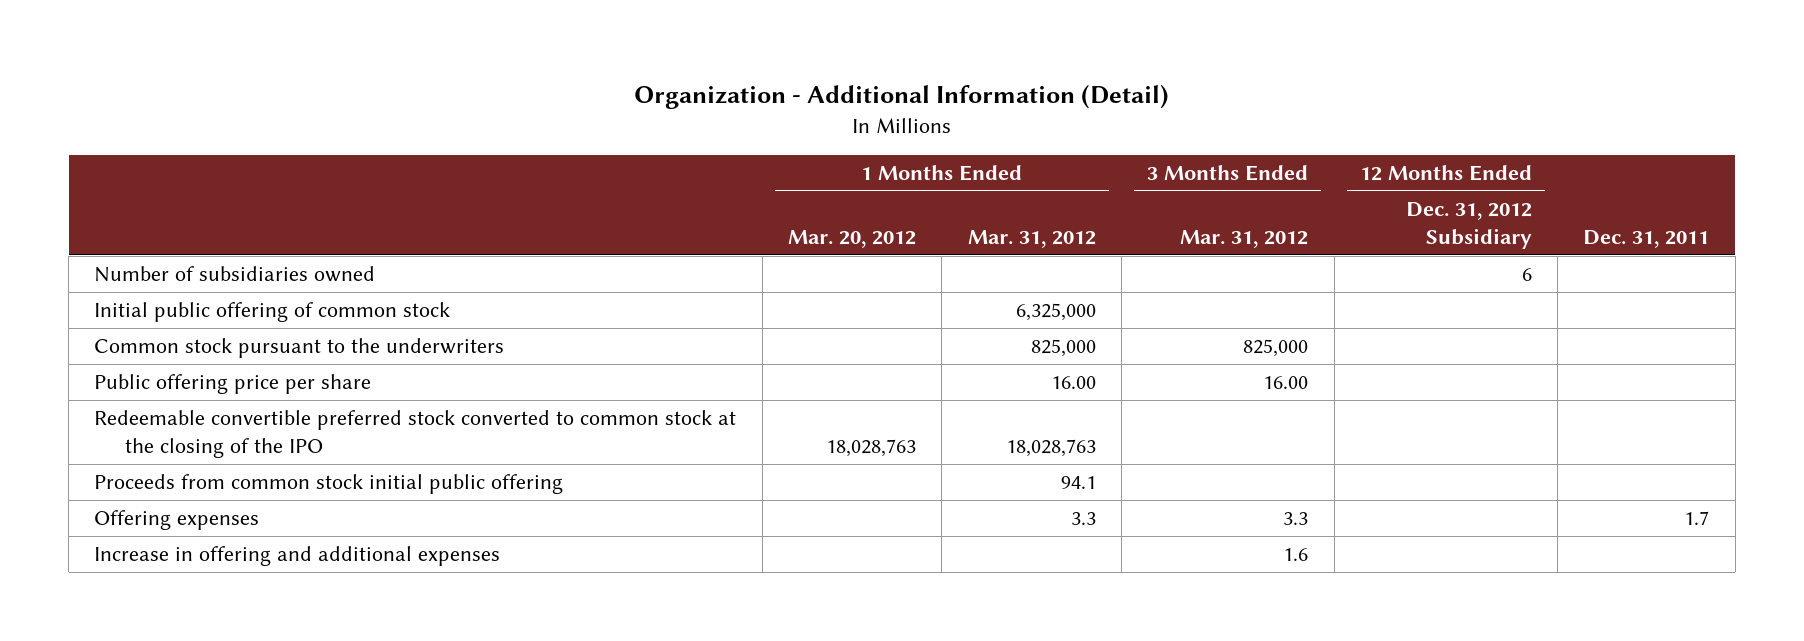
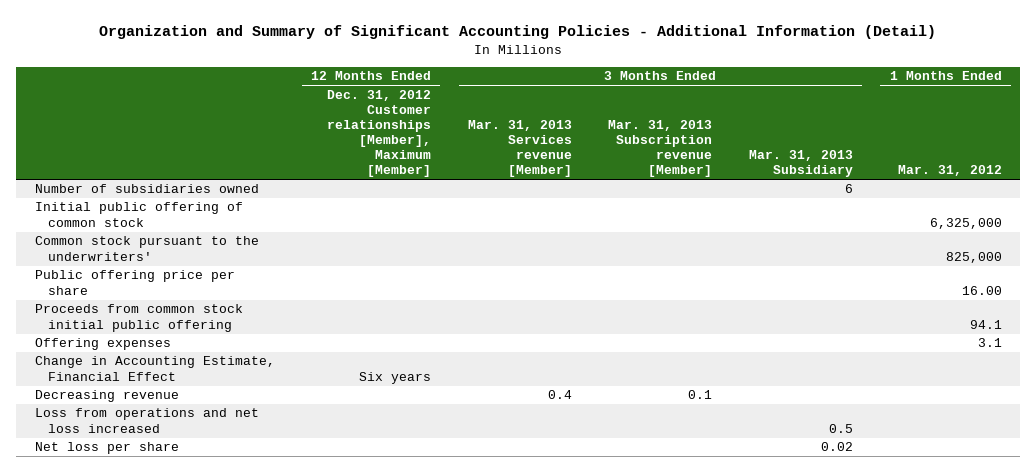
- Organization - Additional Information (Detail)
+ Organization and Summary of Significant Accounting Policies - Additional Information (Detail)
- | 1 Months Ended Mar. 20, 2012 | 1 Months Ended Mar. 31, 2012 | 3 Months Ended Mar. 31, 2012 | 12 Months Ended Dec. 31, 2012 Subsidiary | Dec. 31, 2011
+ | 12 Months Ended Dec. 31, 2012 Customer relationships [Member], Maximum [Member] | 3 Months Ended Mar. 31, 2013 Services revenue [Member] | 3 Months Ended Mar. 31, 2013 Subscription revenue [Member] | 3 Months Ended Mar. 31, 2013 Subsidiary | 1 Months Ended Mar. 31, 2012
- Common stock pursuant to the underwriters | | 825,000 | 825,000 | |
+ Common stock pursuant to the underwriters' | | | | | 825,000
- Redeemable convertible preferred stock converted to common stock at the closing of the IPO | 18,028,763 | 18,028,763 | | |
- Offering expenses | | 3.3 | 3.3 | | 1.7
- Increase in offering and additional expenses | | | 1.6 | |
+ Offering expenses | | | | | 3.1
+ Change in Accounting Estimate, Financial Effect | Six years | | | |
+ Decreasing revenue | | 0.4 | 0.1 | |
+ Loss from operations and net loss increased | | | | 0.5 |
+ Net loss per share | | | | 0.02 |

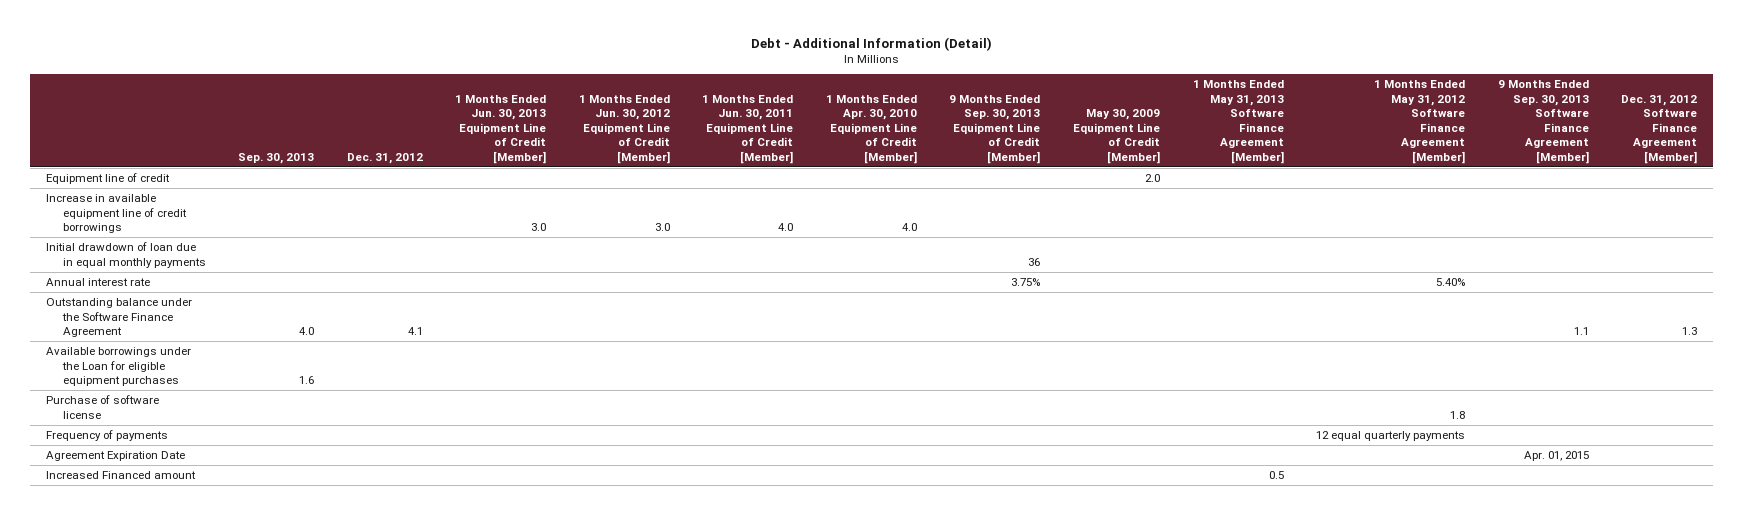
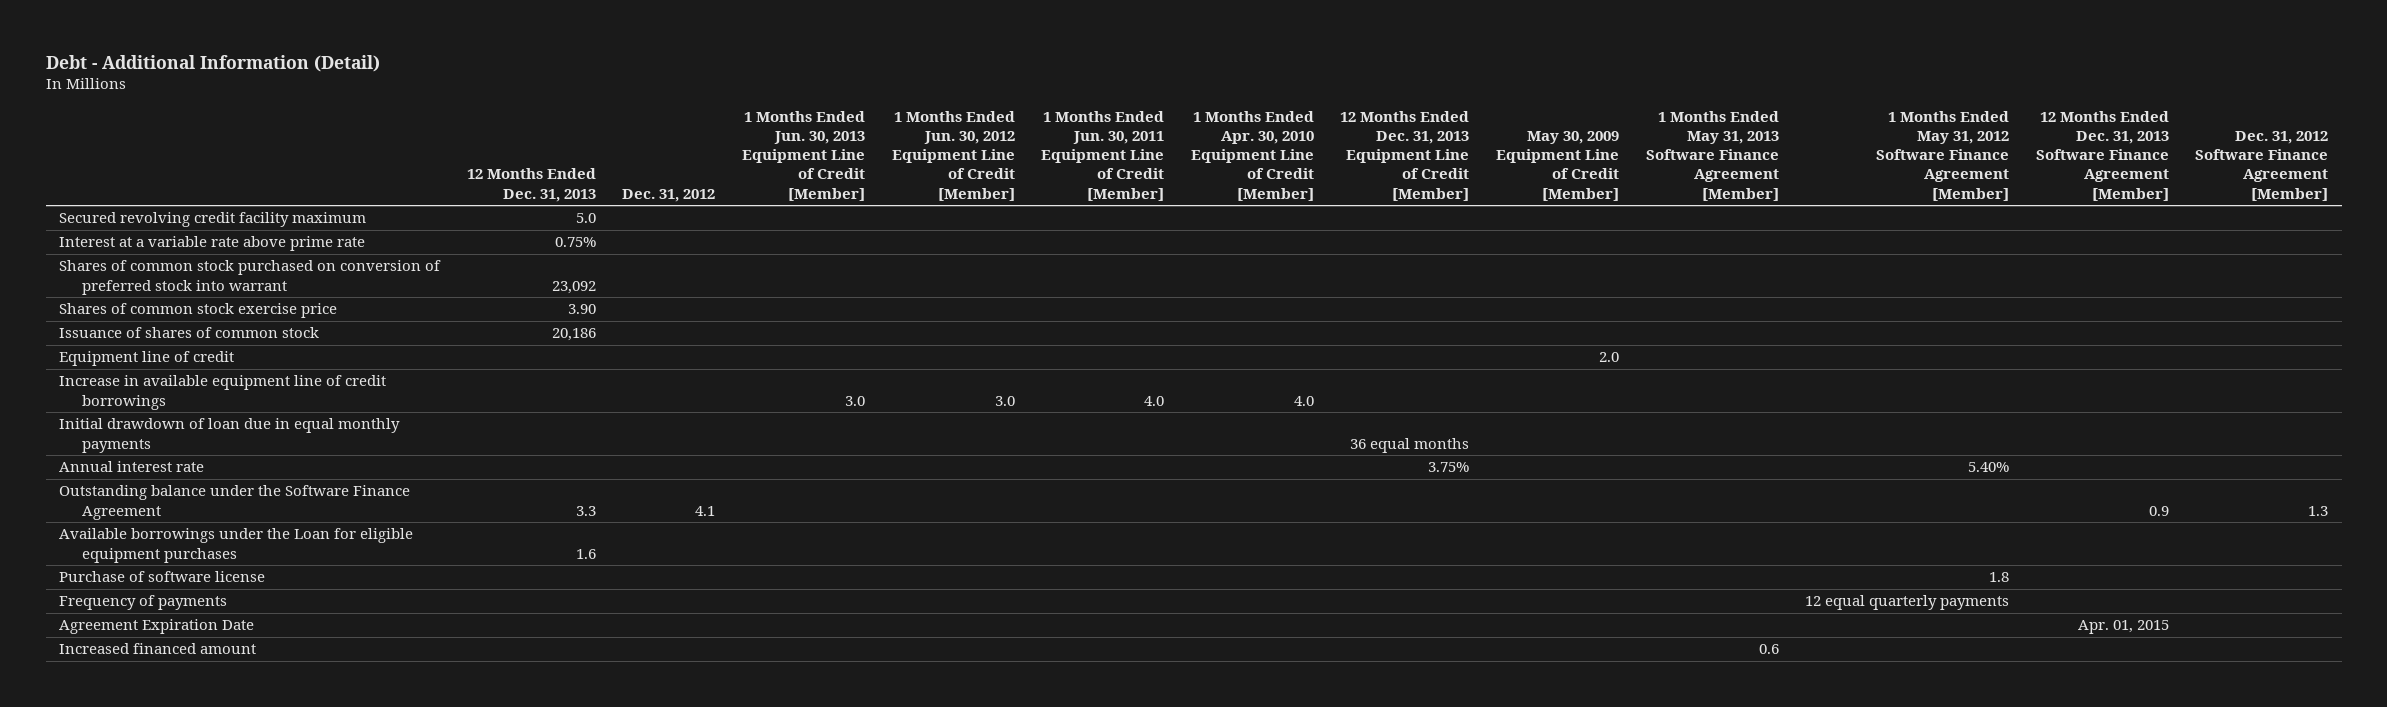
- | Sep. 30, 2013 | Dec. 31, 2012 | 1 Months Ended Jun. 30, 2013 Equipment Line of Credit [Member] | 1 Months Ended Jun. 30, 2012 Equipment Line of Credit [Member] | 1 Months Ended Jun. 30, 2011 Equipment Line of Credit [Member] | 1 Months Ended Apr. 30, 2010 Equipment Line of Credit [Member] | 9 Months Ended Sep. 30, 2013 Equipment Line of Credit [Member] | May 30, 2009 Equipment Line of Credit [Member] | 1 Months Ended May 31, 2013 Software Finance Agreement [Member] | 1 Months Ended May 31, 2012 Software Finance Agreement [Member] | 9 Months Ended Sep. 30, 2013 Software Finance Agreement [Member] | Dec. 31, 2012 Software Finance Agreement [Member]
+ | 12 Months Ended Dec. 31, 2013 | Dec. 31, 2012 | 1 Months Ended Jun. 30, 2013 Equipment Line of Credit [Member] | 1 Months Ended Jun. 30, 2012 Equipment Line of Credit [Member] | 1 Months Ended Jun. 30, 2011 Equipment Line of Credit [Member] | 1 Months Ended Apr. 30, 2010 Equipment Line of Credit [Member] | 12 Months Ended Dec. 31, 2013 Equipment Line of Credit [Member] | May 30, 2009 Equipment Line of Credit [Member] | 1 Months Ended May 31, 2013 Software Finance Agreement [Member] | 1 Months Ended May 31, 2012 Software Finance Agreement [Member] | 12 Months Ended Dec. 31, 2013 Software Finance Agreement [Member] | Dec. 31, 2012 Software Finance Agreement [Member]
+ Secured revolving credit facility maximum | 5.0 | | | | | | | | | | |
+ Interest at a variable rate above prime rate | 0.75% | | | | | | | | | | |
+ Shares of common stock purchased on conversion of preferred stock into warrant | 23,092 | | | | | | | | | | |
+ Shares of common stock exercise price | 3.90 | | | | | | | | | | |
+ Issuance of shares of common stock | 20,186 | | | | | | | | | | |
- Increased Financed amount | | | | | | | | | 0.5 | | |
+ Increased financed amount | | | | | | | | | 0.6 | | |

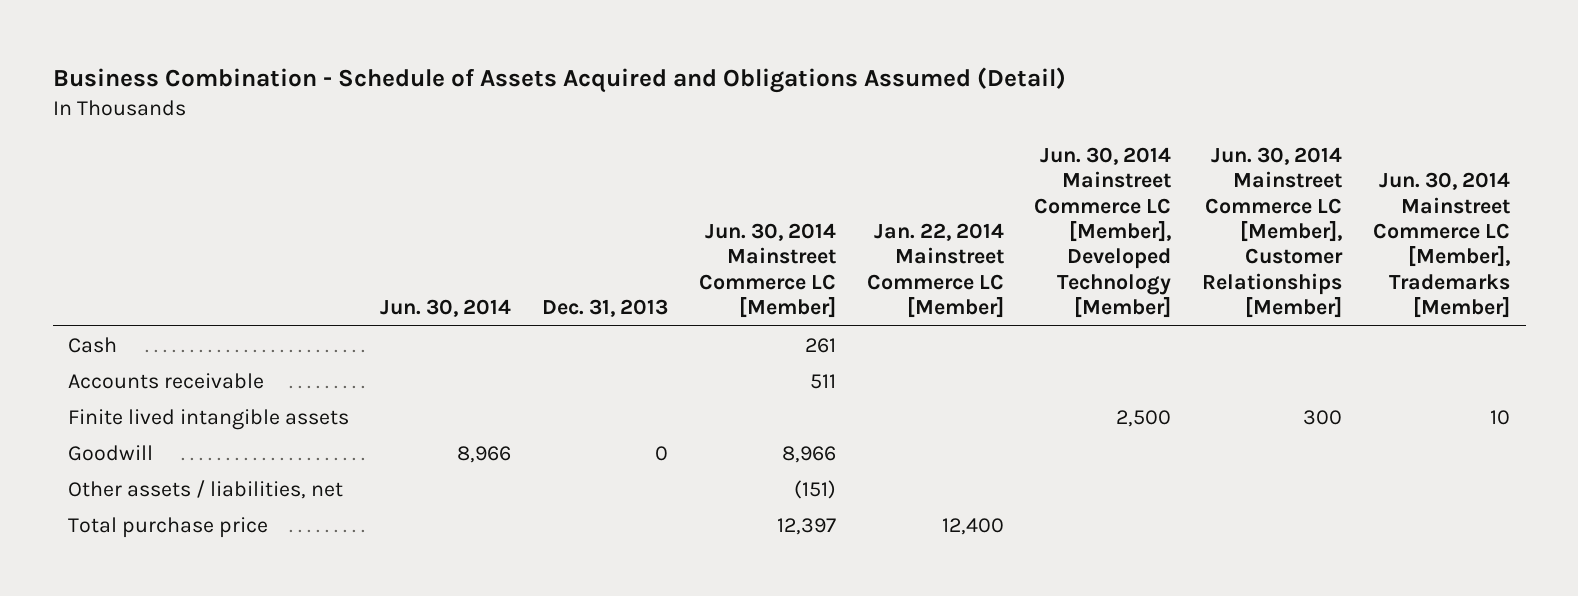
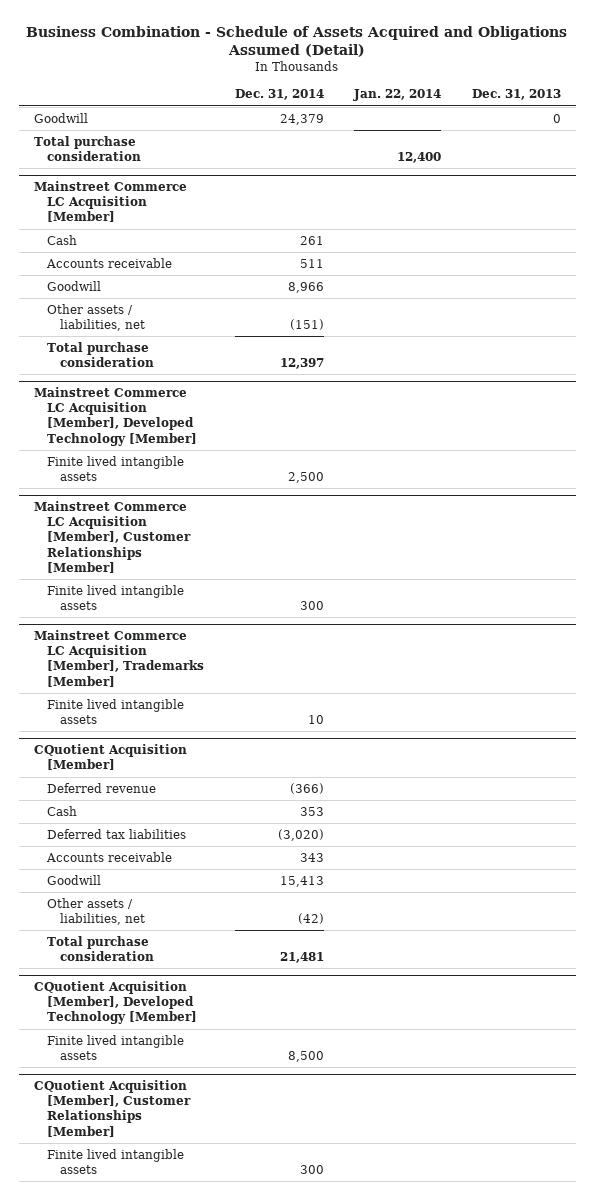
- | Jun. 30, 2014 | Dec. 31, 2013 | Jun. 30, 2014 Mainstreet Commerce LC [Member] | Jan. 22, 2014 Mainstreet Commerce LC [Member] | Jun. 30, 2014 Mainstreet Commerce LC [Member], Developed Technology [Member] | Jun. 30, 2014 Mainstreet Commerce LC [Member], Customer Relationships [Member] | Jun. 30, 2014 Mainstreet Commerce LC [Member], Trademarks [Member]
+ | Dec. 31, 2014 | Jan. 22, 2014 | Dec. 31, 2013
- Cash | | | 261 | | | |
- Accounts receivable | | | 511 | | | |
- Finite lived intangible assets | | | | | 2,500 | 300 | 10
- Other assets / liabilities, net | | | (151) | | | |
- Total purchase price | | | 12,397 | 12,400 | | |
+ Total purchase consideration | | 12,400 |
+ Mainstreet Commerce LC Acquisition [Member]
+ Cash | 261 | |
+ Accounts receivable | 511 | |
+ Goodwill | 8,966 | |
+ Other assets / liabilities, net | (151) | |
+ Total purchase consideration | 12,397 | |
+ Mainstreet Commerce LC Acquisition [Member], Developed Technology [Member]
+ Finite lived intangible assets | 2,500 | |
+ Mainstreet Commerce LC Acquisition [Member], Customer Relationships [Member]
+ Finite lived intangible assets | 300 | |
+ Mainstreet Commerce LC Acquisition [Member], Trademarks [Member]
+ Finite lived intangible assets | 10 | |
+ CQuotient Acquisition [Member]
+ Deferred revenue | (366) | |
+ Cash | 353 | |
+ Deferred tax liabilities | (3,020) | |
+ Accounts receivable | 343 | |
+ Goodwill | 15,413 | |
+ Other assets / liabilities, net | (42) | |
+ Total purchase consideration | 21,481 | |
+ CQuotient Acquisition [Member], Developed Technology [Member]
+ Finite lived intangible assets | 8,500 | |
+ CQuotient Acquisition [Member], Customer Relationships [Member]
+ Finite lived intangible assets | 300 | |

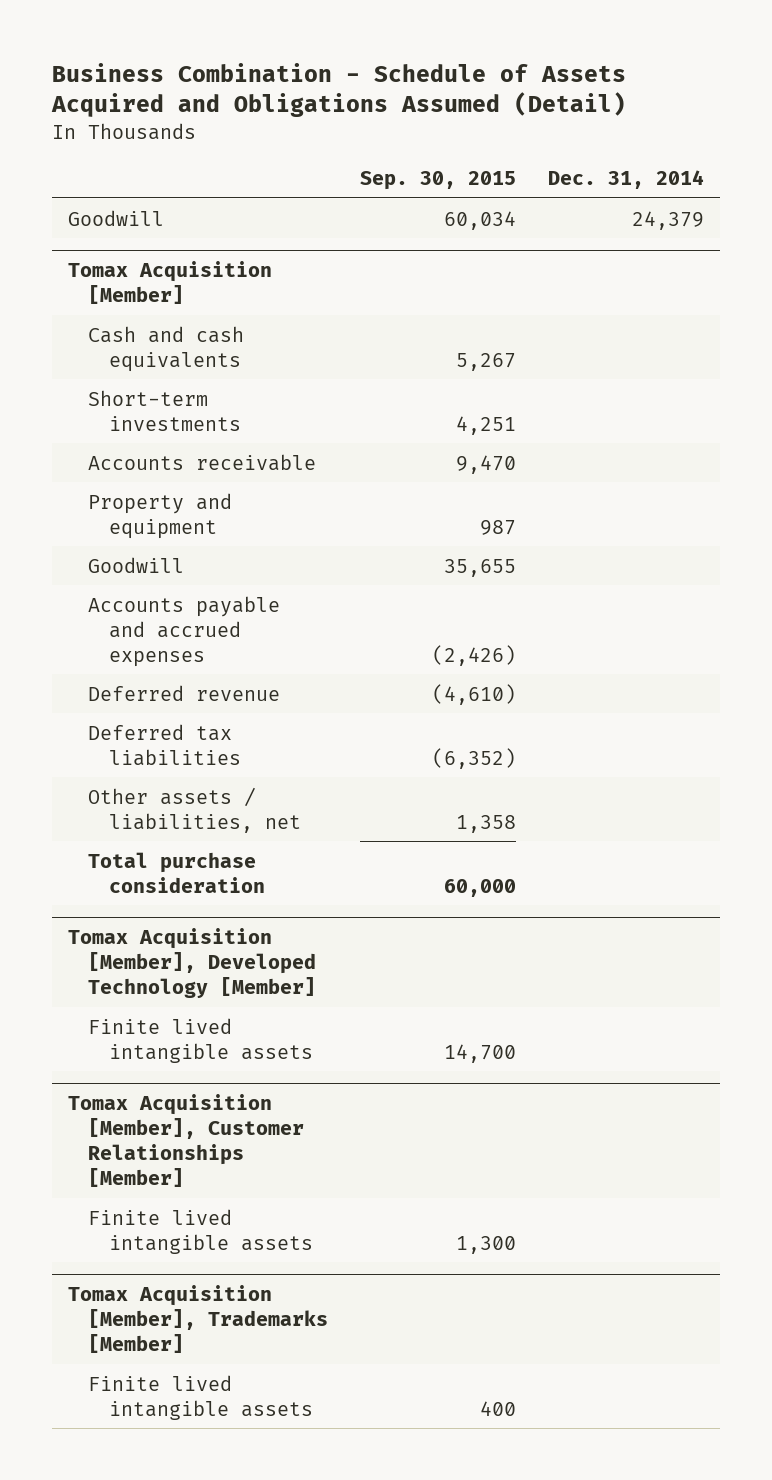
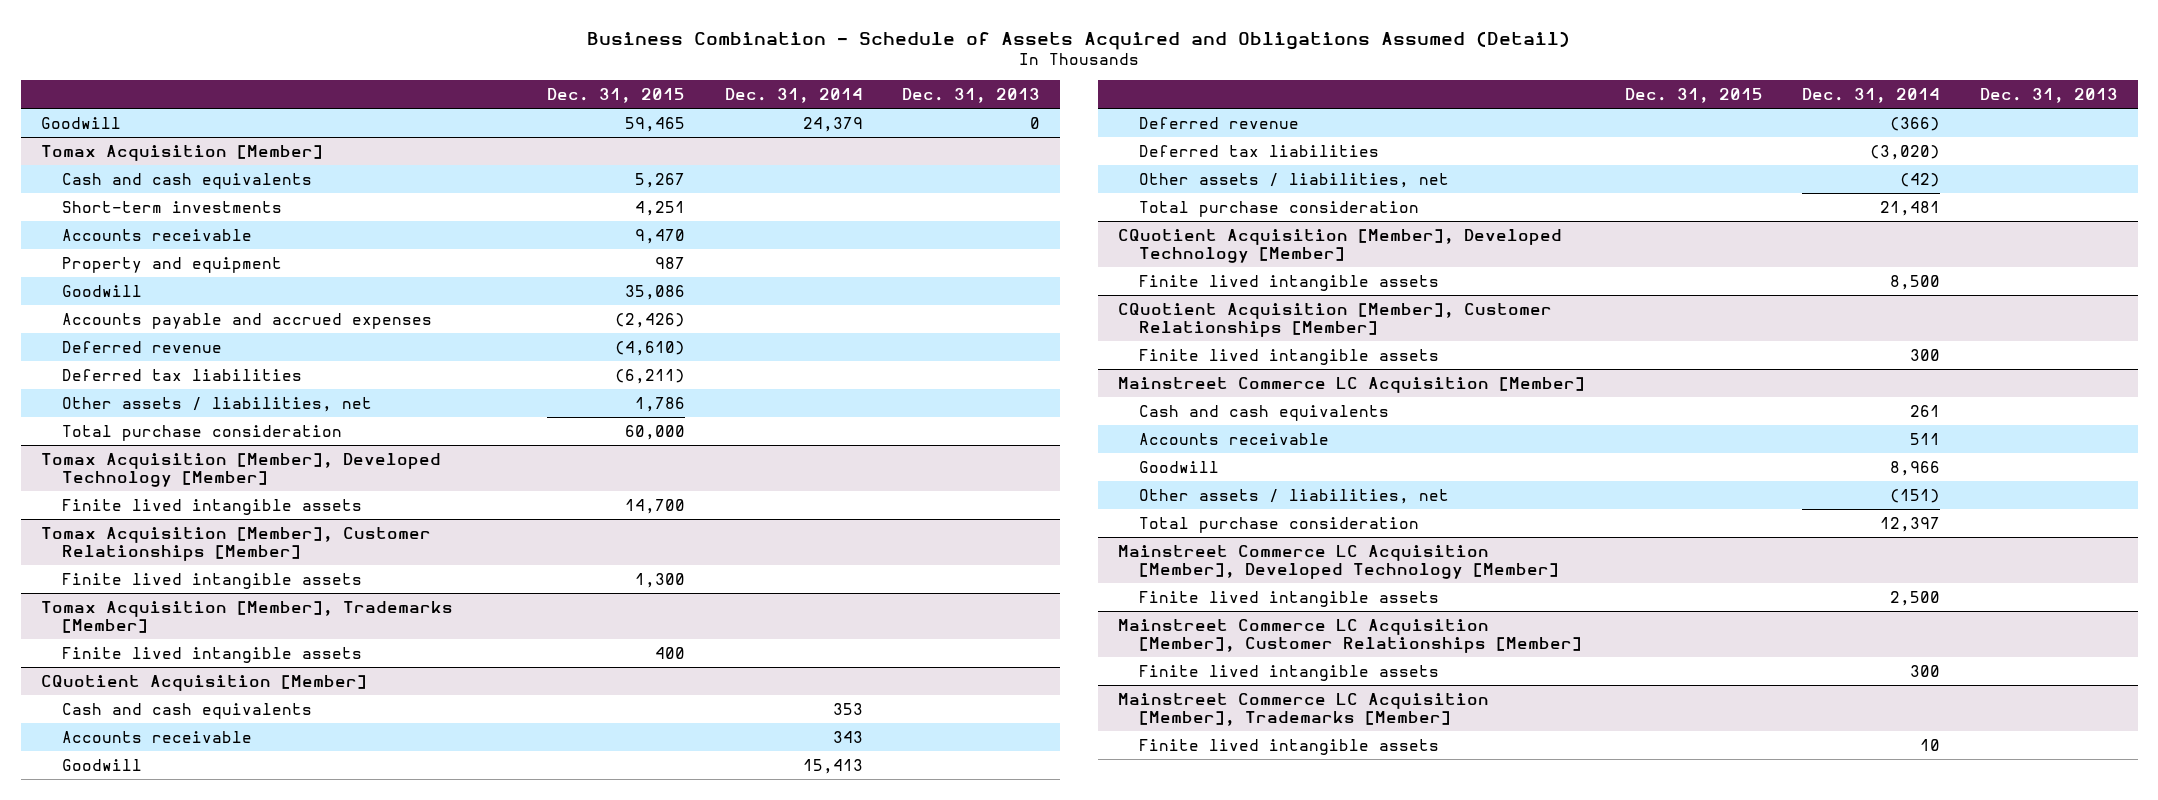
- | Sep. 30, 2015 | Dec. 31, 2014
+ | Dec. 31, 2015 | Dec. 31, 2014 | Dec. 31, 2013
+ CQuotient Acquisition [Member]
+ Cash and cash equivalents | | 353 |
+ Accounts receivable | | 343 |
+ Goodwill | | 15,413 |
+ Deferred revenue | | (366) |
+ Deferred tax liabilities | | (3,020) |
+ Other assets / liabilities, net | | (42) |
+ Total purchase consideration | | 21,481 |
+ CQuotient Acquisition [Member], Developed Technology [Member]
+ Finite lived intangible assets | | 8,500 |
+ CQuotient Acquisition [Member], Customer Relationships [Member]
+ Finite lived intangible assets | | 300 |
+ Mainstreet Commerce LC Acquisition [Member]
+ Cash and cash equivalents | | 261 |
+ Accounts receivable | | 511 |
+ Goodwill | | 8,966 |
+ Other assets / liabilities, net | | (151) |
+ Total purchase consideration | | 12,397 |
+ Mainstreet Commerce LC Acquisition [Member], Developed Technology [Member]
+ Finite lived intangible assets | | 2,500 |
+ Mainstreet Commerce LC Acquisition [Member], Customer Relationships [Member]
+ Finite lived intangible assets | | 300 |
+ Mainstreet Commerce LC Acquisition [Member], Trademarks [Member]
+ Finite lived intangible assets | | 10 |

